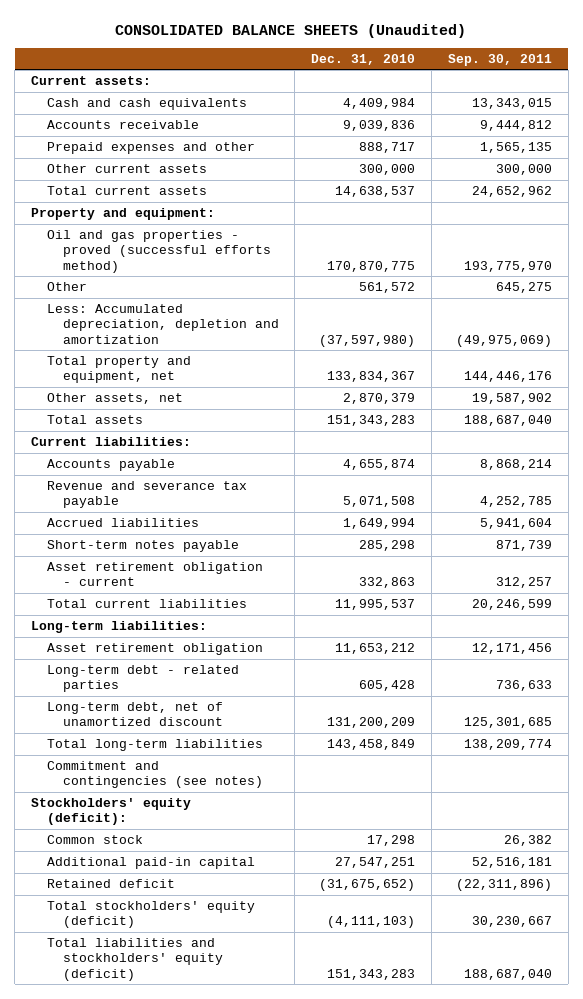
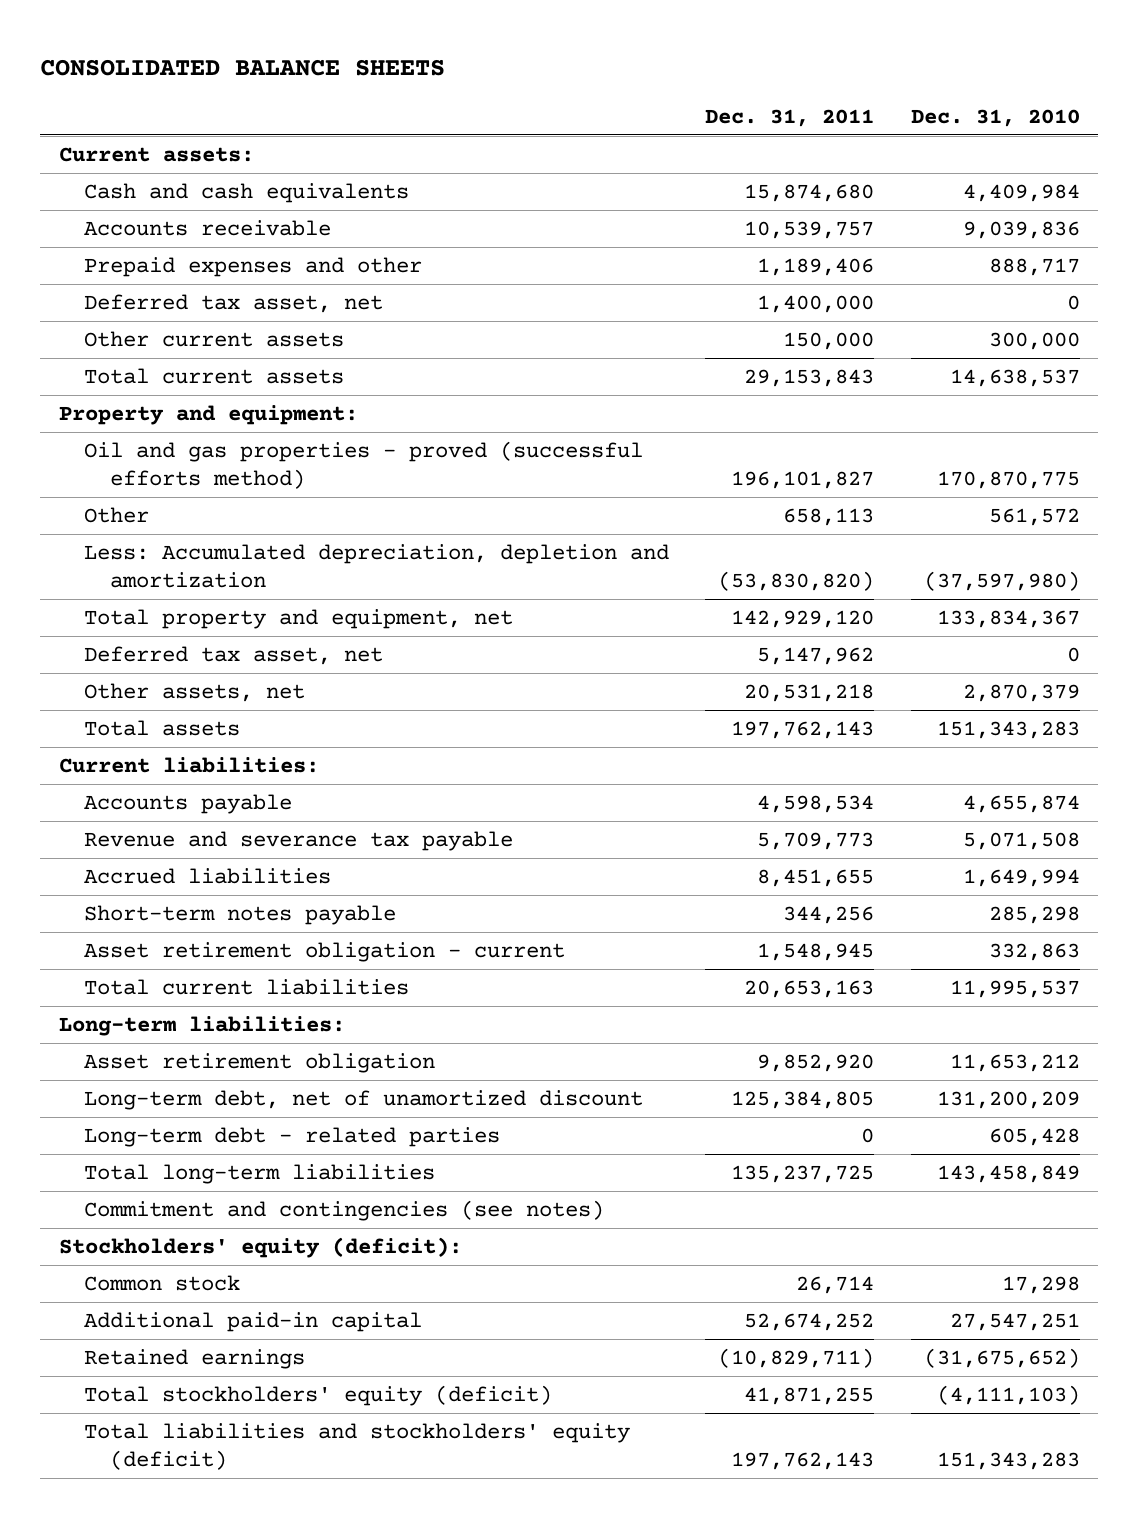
- CONSOLIDATED BALANCE SHEETS (Unaudited)
+ CONSOLIDATED BALANCE SHEETS
- | Dec. 31, 2010 | Sep. 30, 2011
+ | Dec. 31, 2011 | Dec. 31, 2010
+ Deferred tax asset, net | 1,400,000 | 0
+ Deferred tax asset, net | 5,147,962 | 0
moved down: Long-term debt - related parties | 0 | 605,428
- Retained deficit | (31,675,652) | (22,311,896)
+ Retained earnings | (10,829,711) | (31,675,652)

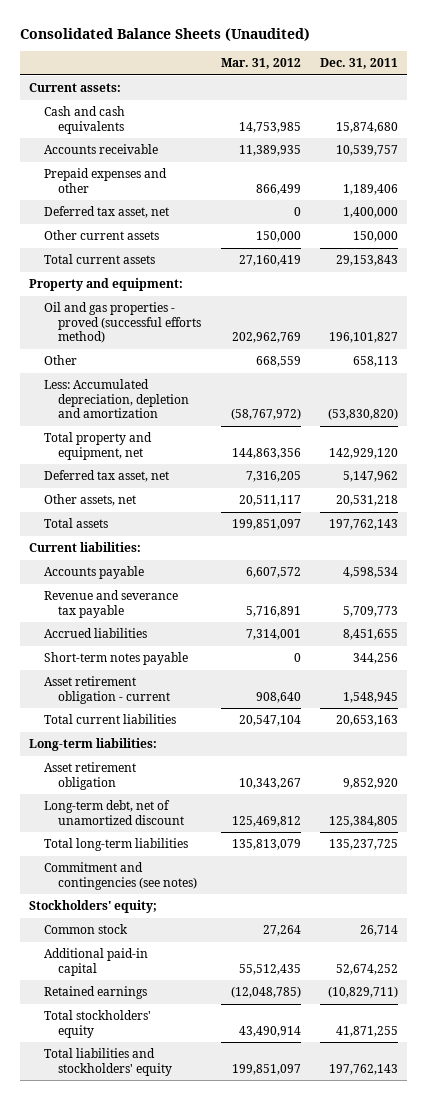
- CONSOLIDATED BALANCE SHEETS
+ Consolidated Balance Sheets (Unaudited)
- | Dec. 31, 2011 | Dec. 31, 2010
+ | Mar. 31, 2012 | Dec. 31, 2011
- Long-term debt - related parties | 0 | 605,428
- Stockholders' equity (deficit):
+ Stockholders' equity;
- Total stockholders' equity (deficit) | 41,871,255 | (4,111,103)
- Total liabilities and stockholders' equity (deficit) | 197,762,143 | 151,343,283
+ Total stockholders' equity | 43,490,914 | 41,871,255
+ Total liabilities and stockholders' equity | 199,851,097 | 197,762,143

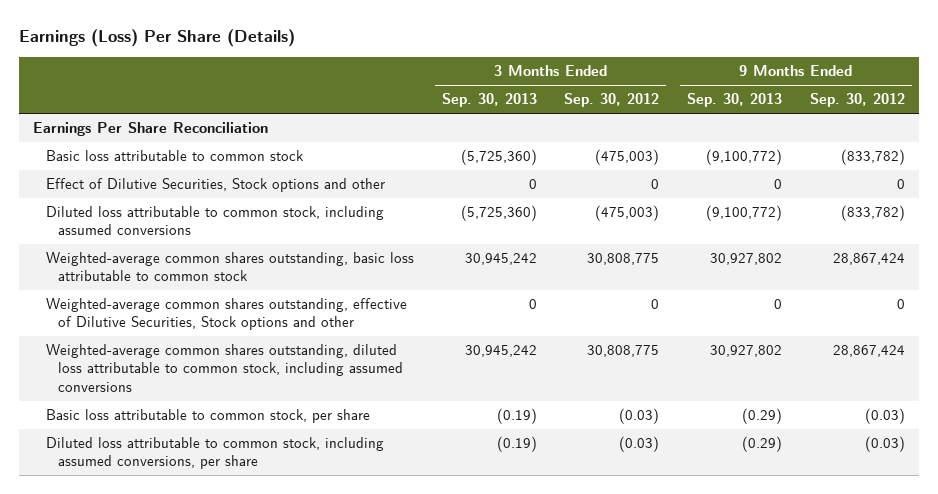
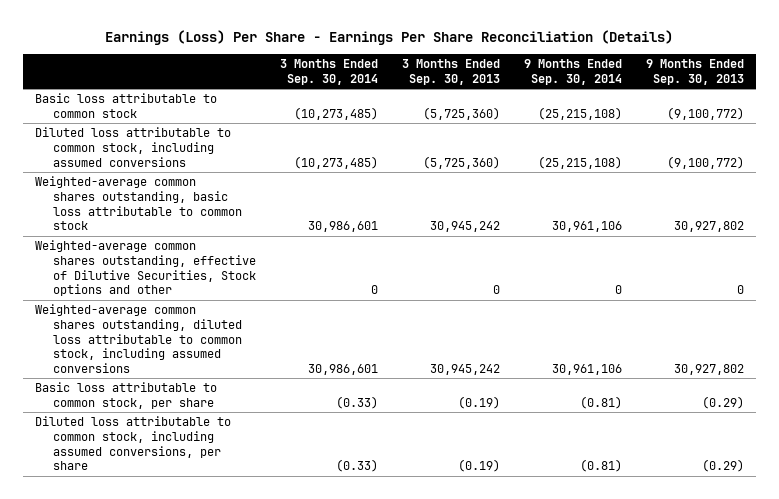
- Earnings (Loss) Per Share (Details)
+ Earnings (Loss) Per Share - Earnings Per Share Reconciliation (Details)
- | 3 Months Ended Sep. 30, 2013 | 3 Months Ended Sep. 30, 2012 | 9 Months Ended Sep. 30, 2013 | 9 Months Ended Sep. 30, 2012
+ | 3 Months Ended Sep. 30, 2014 | 3 Months Ended Sep. 30, 2013 | 9 Months Ended Sep. 30, 2014 | 9 Months Ended Sep. 30, 2013
- Earnings Per Share Reconciliation
- Effect of Dilutive Securities, Stock options and other | 0 | 0 | 0 | 0

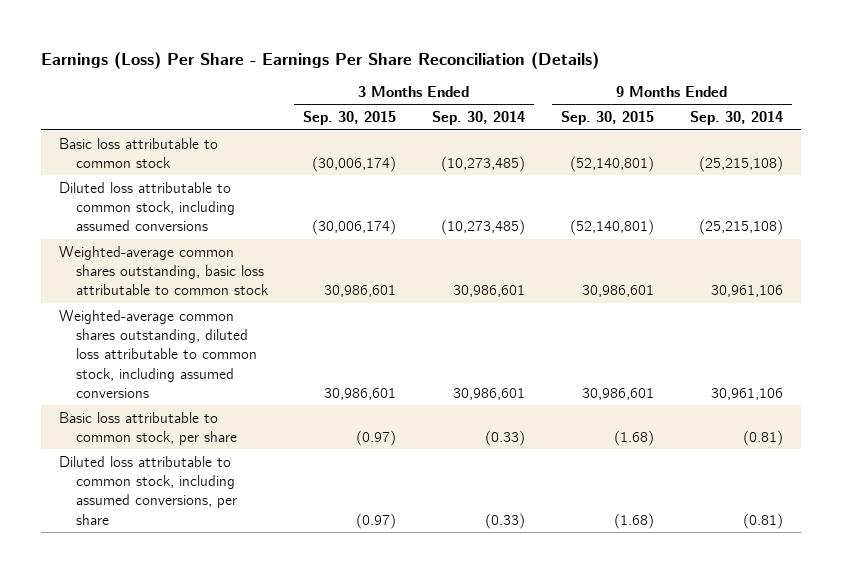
- | 3 Months Ended Sep. 30, 2014 | 3 Months Ended Sep. 30, 2013 | 9 Months Ended Sep. 30, 2014 | 9 Months Ended Sep. 30, 2013
+ | 3 Months Ended Sep. 30, 2015 | 3 Months Ended Sep. 30, 2014 | 9 Months Ended Sep. 30, 2015 | 9 Months Ended Sep. 30, 2014
- Weighted-average common shares outstanding, effective of Dilutive Securities, Stock options and other | 0 | 0 | 0 | 0

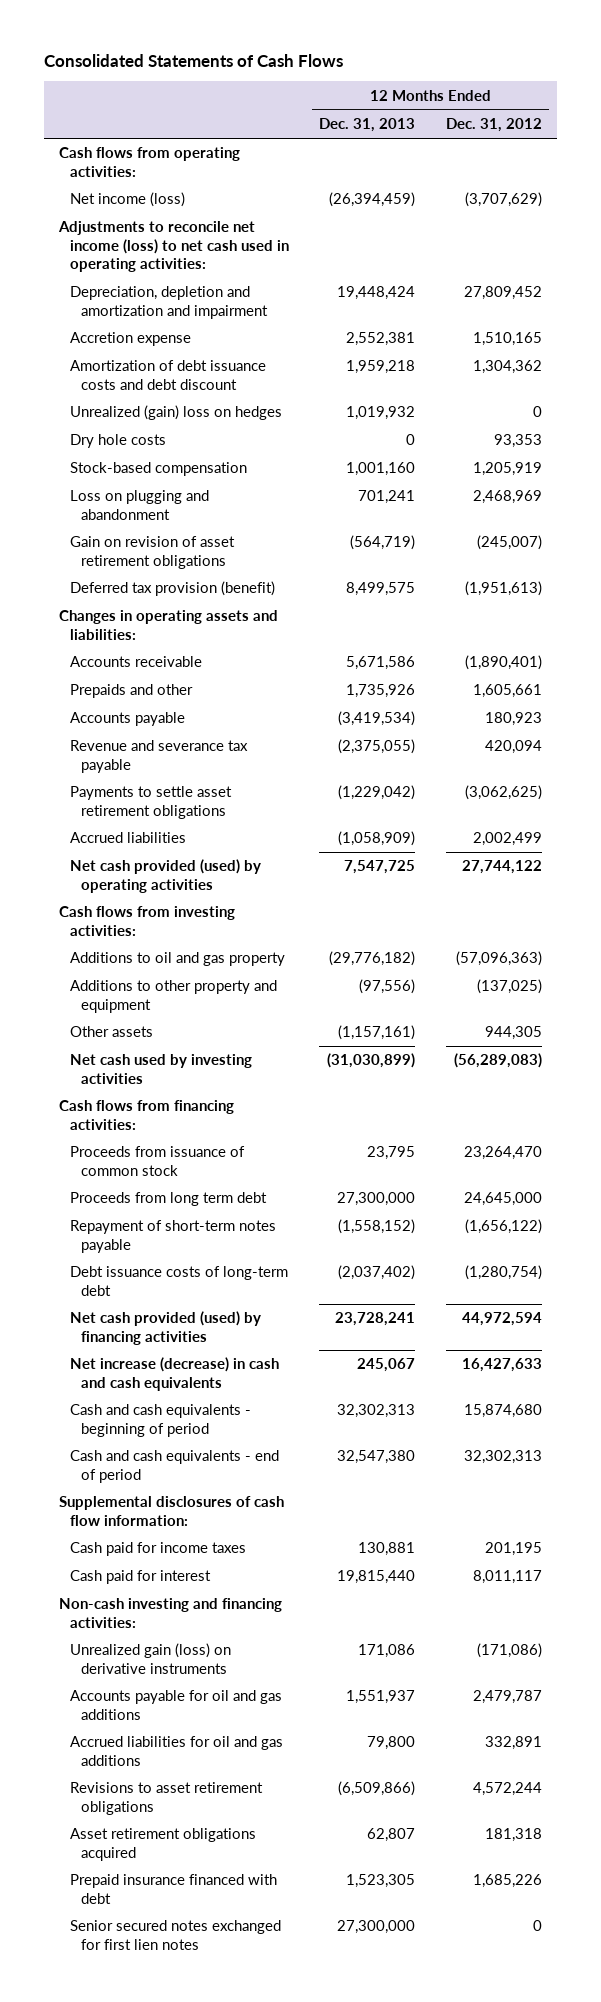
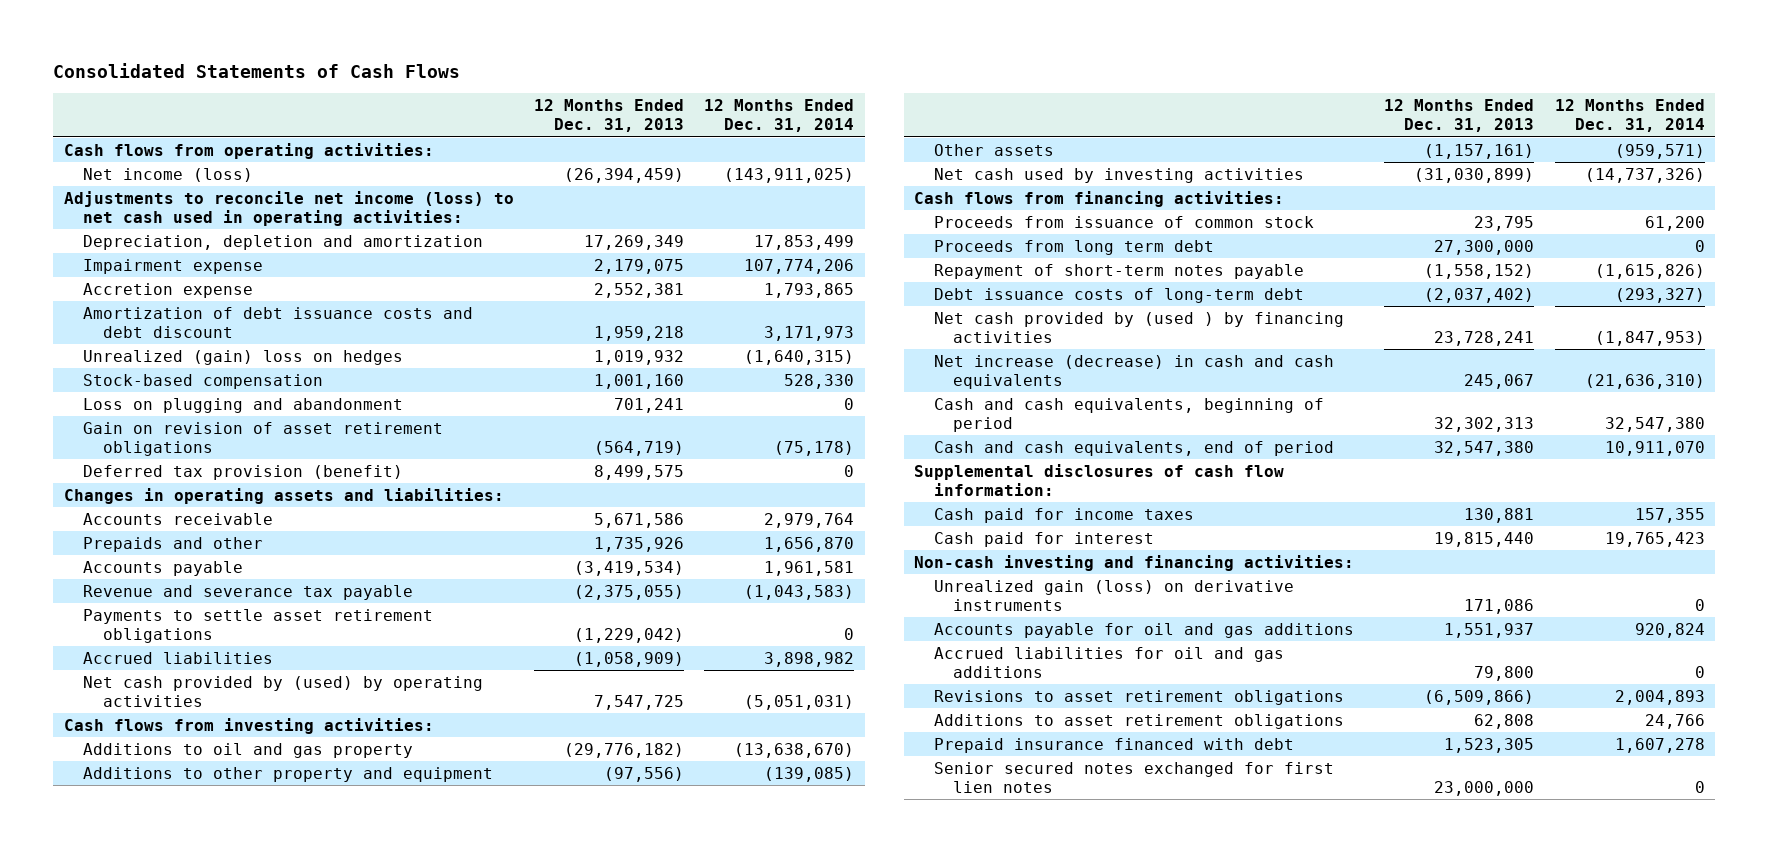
- | 12 Months Ended Dec. 31, 2013 | 12 Months Ended Dec. 31, 2012
+ | 12 Months Ended Dec. 31, 2013 | 12 Months Ended Dec. 31, 2014
- Depreciation, depletion and amortization and impairment | 19,448,424 | 27,809,452
+ Depreciation, depletion and amortization | 17,269,349 | 17,853,499
+ Impairment expense | 2,179,075 | 107,774,206
- Dry hole costs | 0 | 93,353
- Net cash provided (used) by operating activities | 7,547,725 | 27,744,122
+ Net cash provided by (used) by operating activities | 7,547,725 | (5,051,031)
- Net cash provided (used) by financing activities | 23,728,241 | 44,972,594
+ Net cash provided by (used ) by financing activities | 23,728,241 | (1,847,953)
- Cash and cash equivalents - beginning of period | 32,302,313 | 15,874,680
- Cash and cash equivalents - end of period | 32,547,380 | 32,302,313
+ Cash and cash equivalents, beginning of period | 32,302,313 | 32,547,380
+ Cash and cash equivalents, end of period | 32,547,380 | 10,911,070
- Asset retirement obligations acquired | 62,807 | 181,318
+ Additions to asset retirement obligations | 62,808 | 24,766
- Senior secured notes exchanged for first lien notes | 27,300,000 | 0
+ Senior secured notes exchanged for first lien notes | 23,000,000 | 0

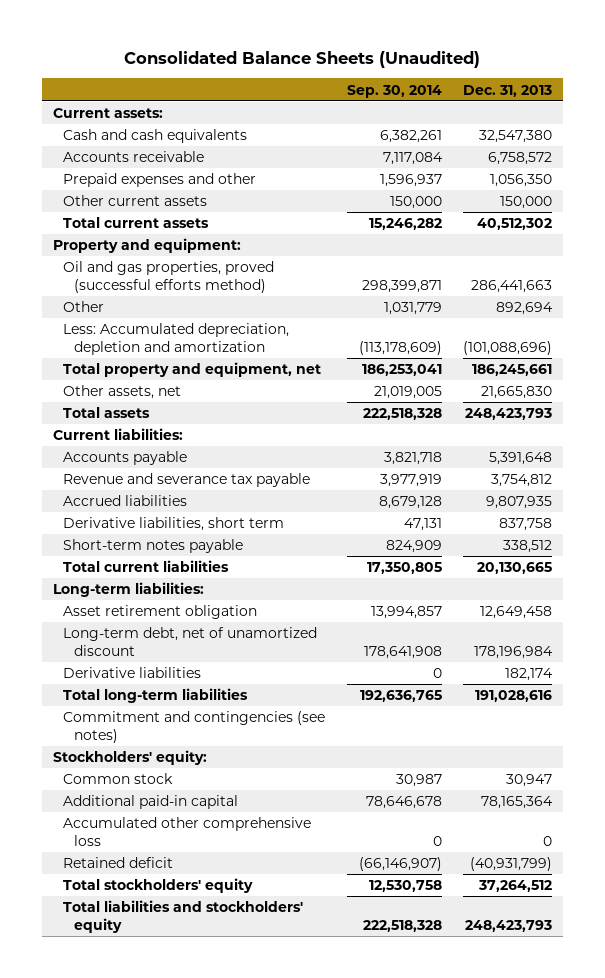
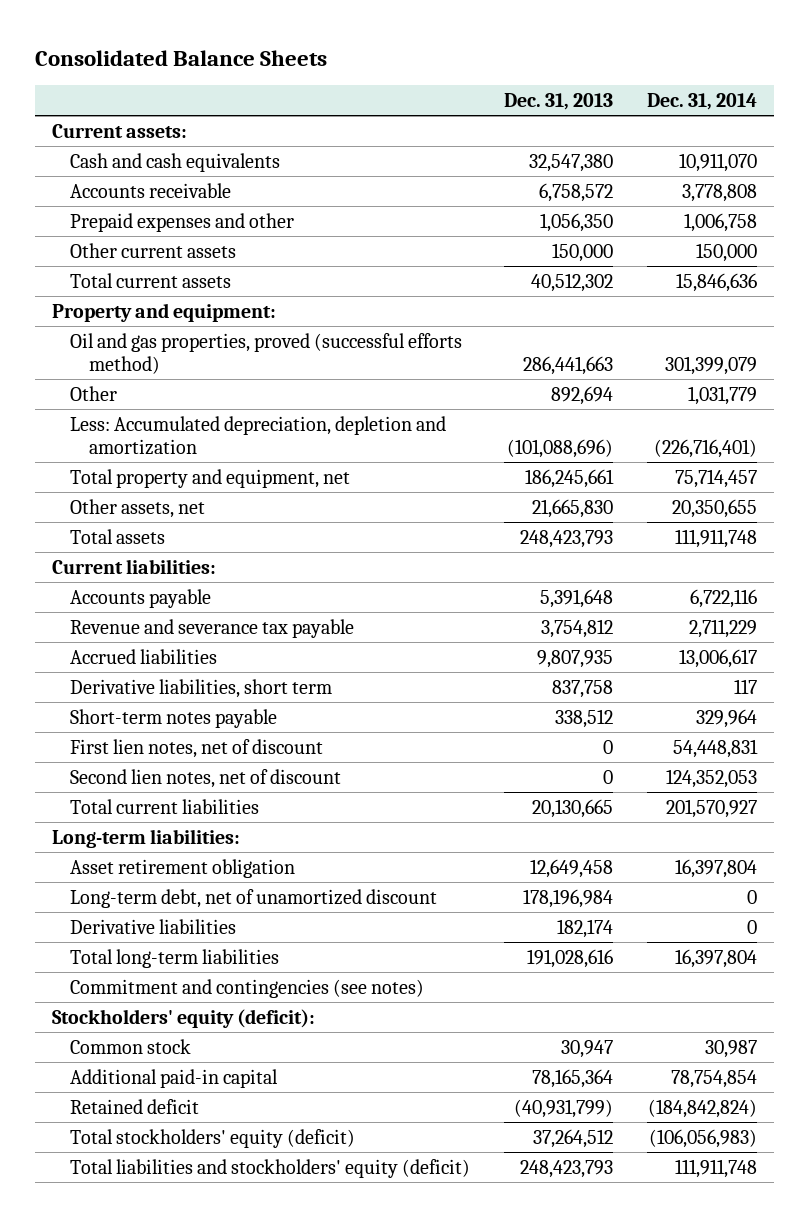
- Consolidated Balance Sheets (Unaudited)
+ Consolidated Balance Sheets
- | Sep. 30, 2014 | Dec. 31, 2013
+ | Dec. 31, 2013 | Dec. 31, 2014
+ First lien notes, net of discount | 0 | 54,448,831
+ Second lien notes, net of discount | 0 | 124,352,053
- Stockholders' equity:
+ Stockholders' equity (deficit):
- Accumulated other comprehensive loss | 0 | 0
- Total stockholders' equity | 12,530,758 | 37,264,512
- Total liabilities and stockholders' equity | 222,518,328 | 248,423,793
+ Total stockholders' equity (deficit) | 37,264,512 | (106,056,983)
+ Total liabilities and stockholders' equity (deficit) | 248,423,793 | 111,911,748

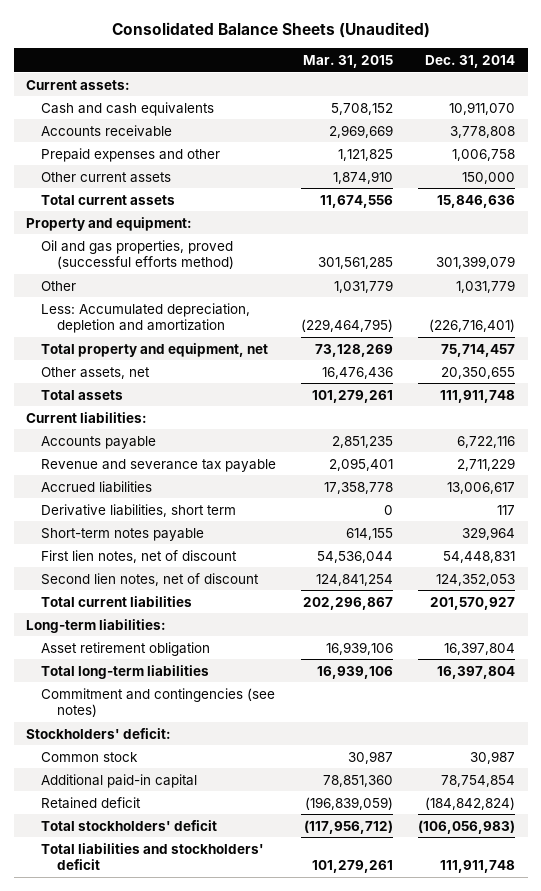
- Consolidated Balance Sheets
+ Consolidated Balance Sheets (Unaudited)
- | Dec. 31, 2013 | Dec. 31, 2014
+ | Mar. 31, 2015 | Dec. 31, 2014
- Long-term debt, net of unamortized discount | 178,196,984 | 0
- Derivative liabilities | 182,174 | 0
- Stockholders' equity (deficit):
+ Stockholders' deficit:
- Total stockholders' equity (deficit) | 37,264,512 | (106,056,983)
- Total liabilities and stockholders' equity (deficit) | 248,423,793 | 111,911,748
+ Total stockholders' deficit | (117,956,712) | (106,056,983)
+ Total liabilities and stockholders' deficit | 101,279,261 | 111,911,748

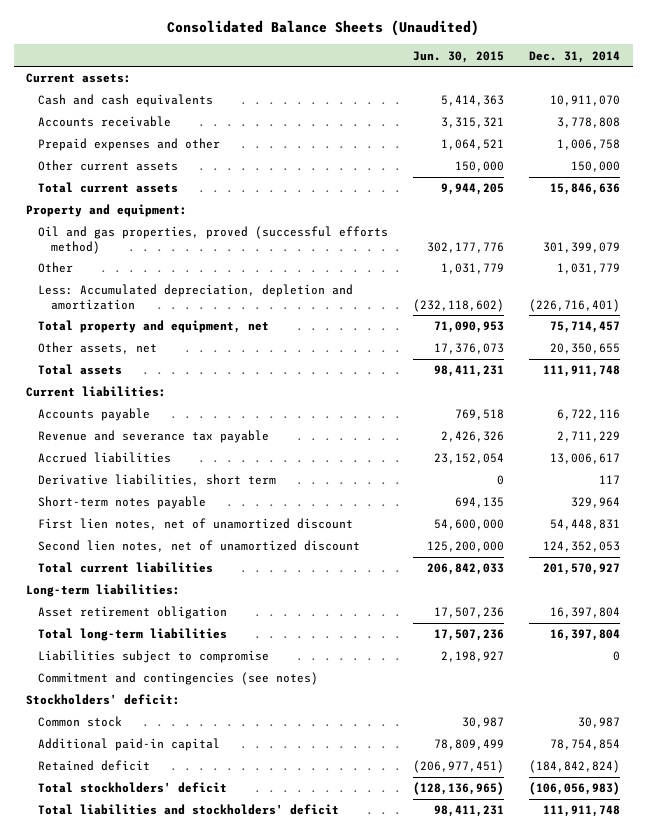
- | Mar. 31, 2015 | Dec. 31, 2014
+ | Jun. 30, 2015 | Dec. 31, 2014
- First lien notes, net of discount | 54,536,044 | 54,448,831
- Second lien notes, net of discount | 124,841,254 | 124,352,053
+ First lien notes, net of unamortized discount | 54,600,000 | 54,448,831
+ Second lien notes, net of unamortized discount | 125,200,000 | 124,352,053
+ Liabilities subject to compromise | 2,198,927 | 0

